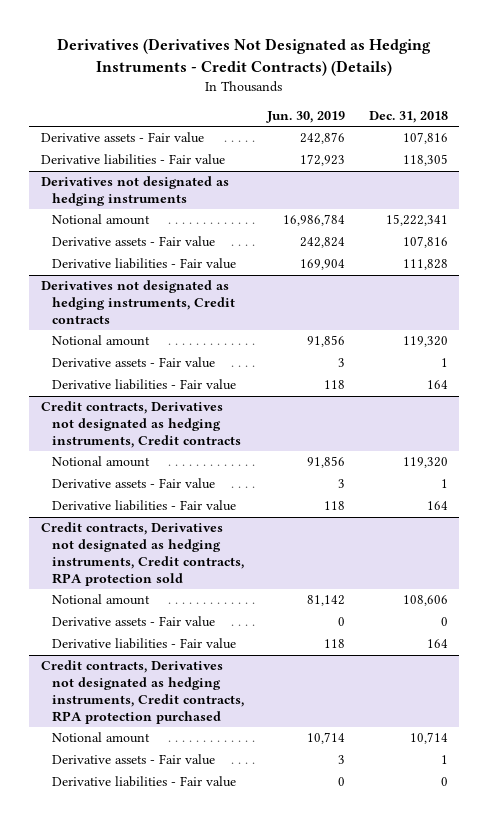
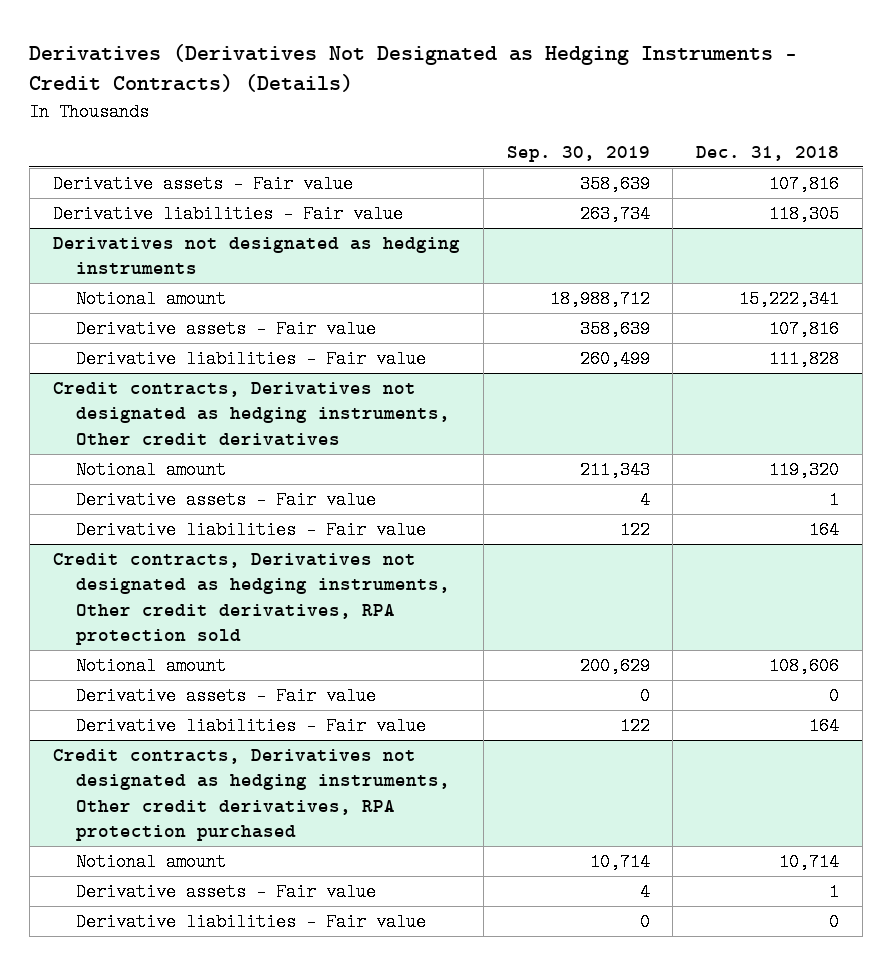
- | Jun. 30, 2019 | Dec. 31, 2018
+ | Sep. 30, 2019 | Dec. 31, 2018
- Derivatives not designated as hedging instruments, Credit contracts
- Notional amount | 91,856 | 119,320
- Derivative assets - Fair value | 3 | 1
- Derivative liabilities - Fair value | 118 | 164
- Credit contracts, Derivatives not designated as hedging instruments, Credit contracts
+ Credit contracts, Derivatives not designated as hedging instruments, Other credit derivatives
- Credit contracts, Derivatives not designated as hedging instruments, Credit contracts, RPA protection sold
+ Credit contracts, Derivatives not designated as hedging instruments, Other credit derivatives, RPA protection sold
- Credit contracts, Derivatives not designated as hedging instruments, Credit contracts, RPA protection purchased
+ Credit contracts, Derivatives not designated as hedging instruments, Other credit derivatives, RPA protection purchased

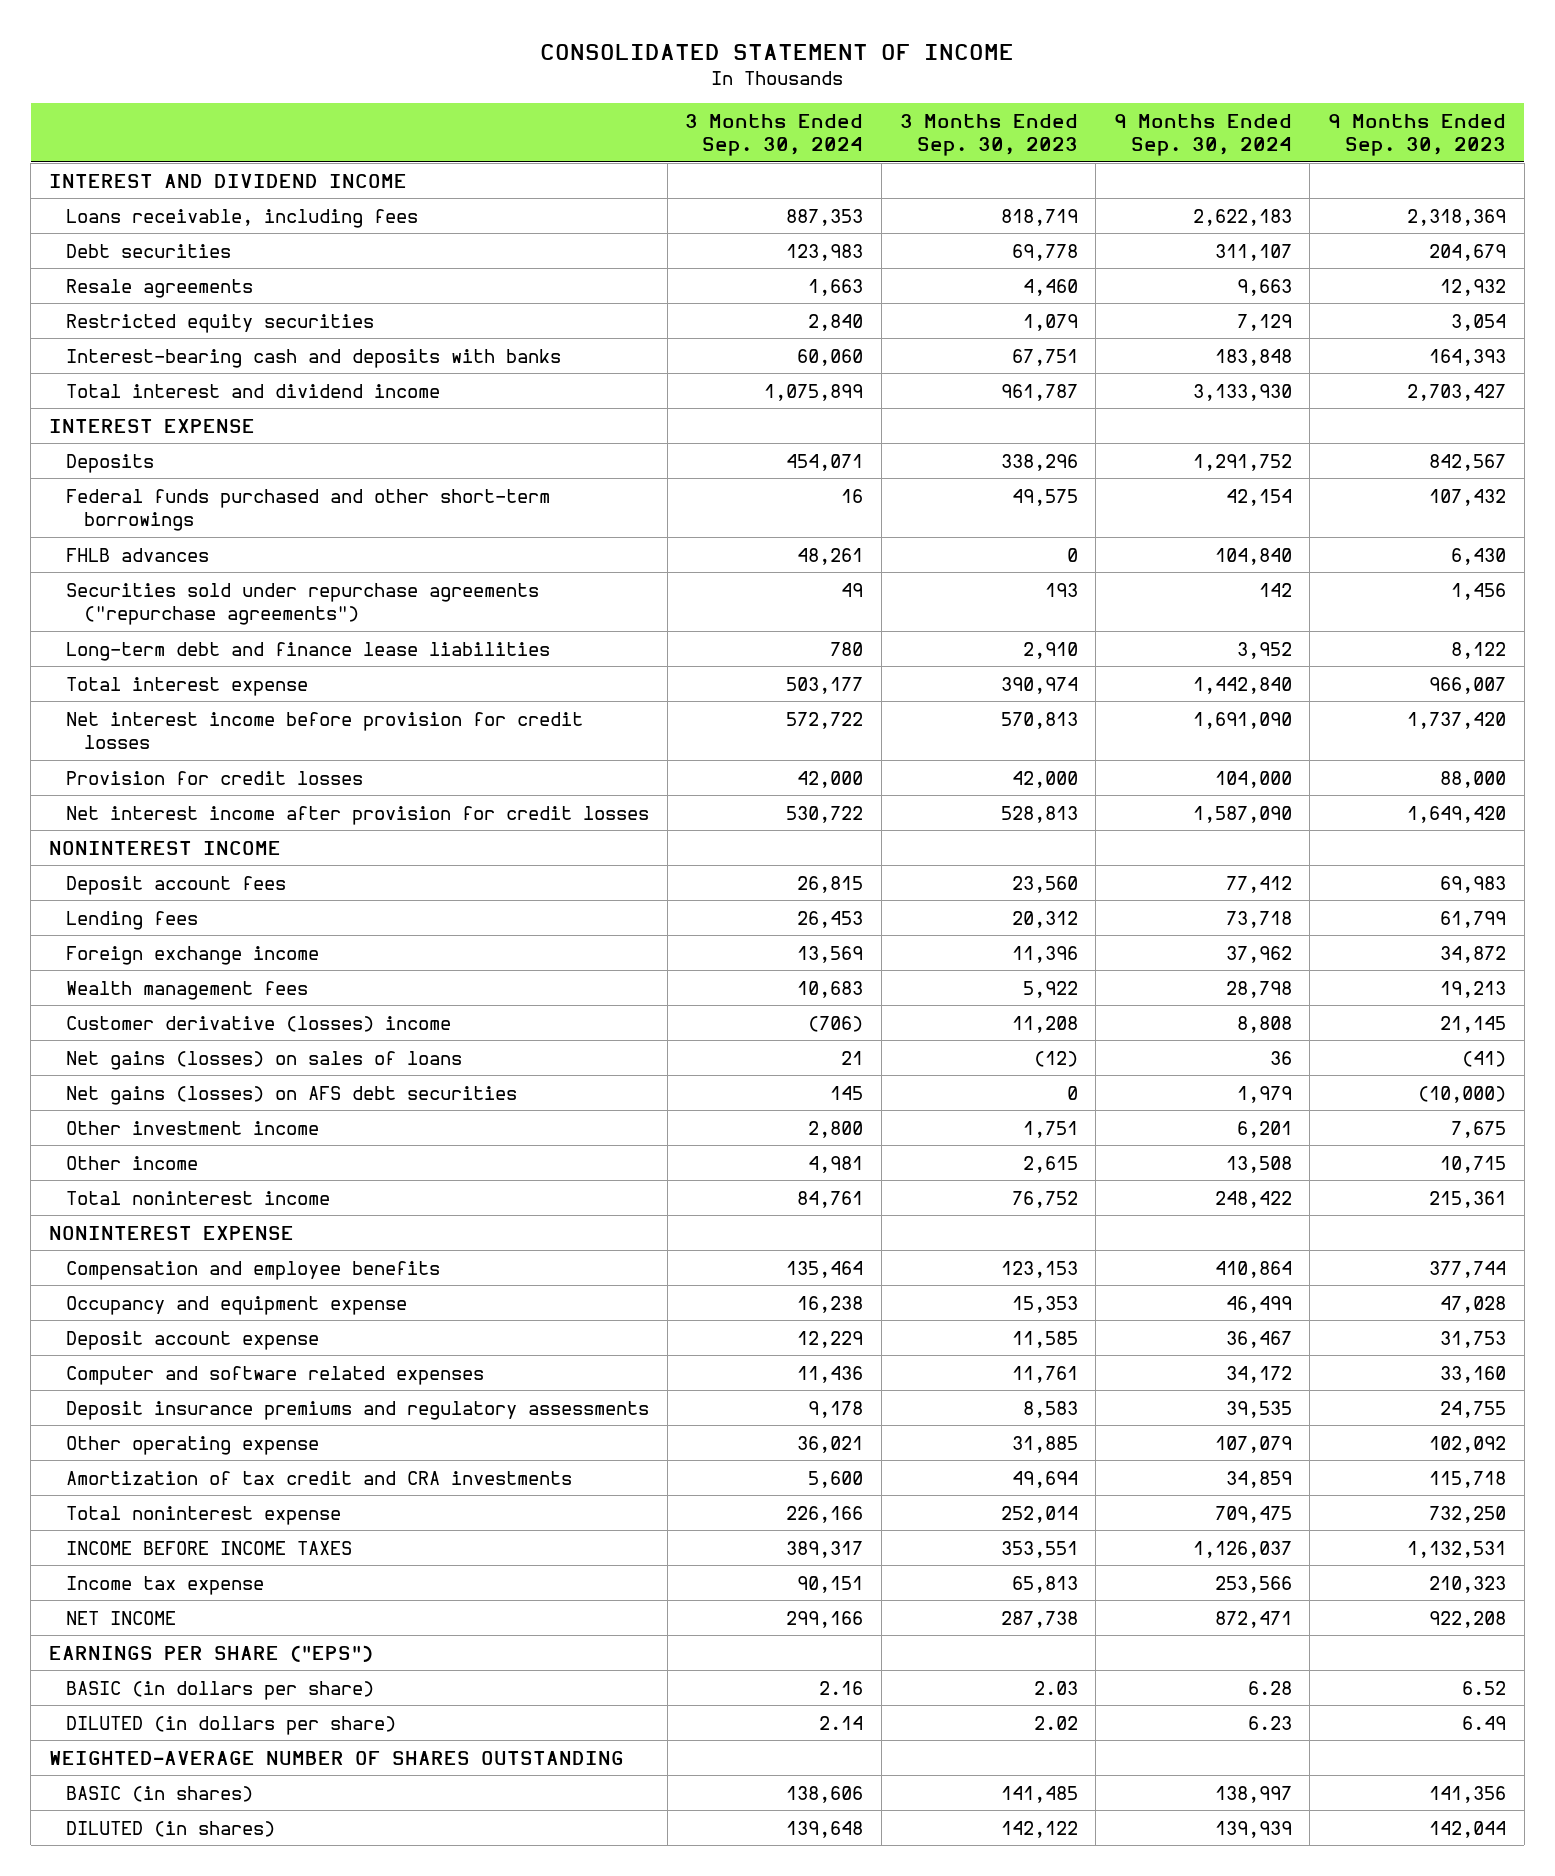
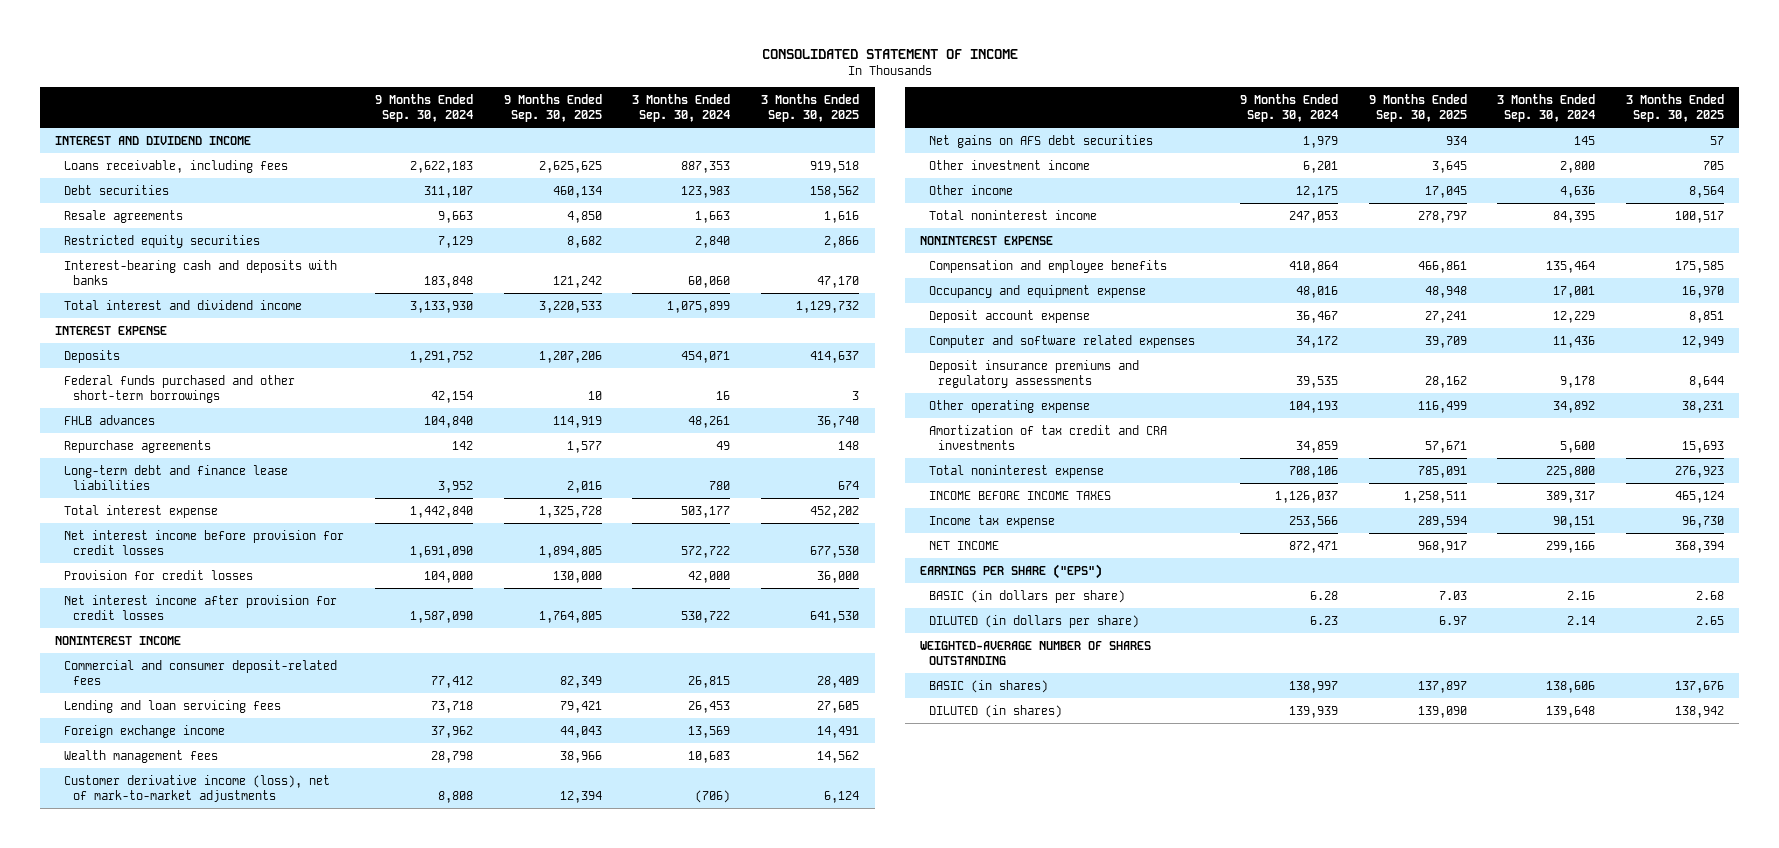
- | 3 Months Ended Sep. 30, 2024 | 3 Months Ended Sep. 30, 2023 | 9 Months Ended Sep. 30, 2024 | 9 Months Ended Sep. 30, 2023
+ | 9 Months Ended Sep. 30, 2024 | 9 Months Ended Sep. 30, 2025 | 3 Months Ended Sep. 30, 2024 | 3 Months Ended Sep. 30, 2025
- Securities sold under repurchase agreements ("repurchase agreements") | 49 | 193 | 142 | 1,456
+ Repurchase agreements | 142 | 1,577 | 49 | 148
- Deposit account fees | 26,815 | 23,560 | 77,412 | 69,983
- Lending fees | 26,453 | 20,312 | 73,718 | 61,799
+ Commercial and consumer deposit-related fees | 77,412 | 82,349 | 26,815 | 28,409
+ Lending and loan servicing fees | 73,718 | 79,421 | 26,453 | 27,605
- Customer derivative (losses) income | (706) | 11,208 | 8,808 | 21,145
- Net gains (losses) on sales of loans | 21 | (12) | 36 | (41)
- Net gains (losses) on AFS debt securities | 145 | 0 | 1,979 | (10,000)
+ Customer derivative income (loss), net of mark-to-market adjustments | 8,808 | 12,394 | (706) | 6,124
+ Net gains on AFS debt securities | 1,979 | 934 | 145 | 57
- Other income | 4,981 | 2,615 | 13,508 | 10,715
- Total noninterest income | 84,761 | 76,752 | 248,422 | 215,361
+ Other income | 12,175 | 17,045 | 4,636 | 8,564
+ Total noninterest income | 247,053 | 278,797 | 84,395 | 100,517
- Occupancy and equipment expense | 16,238 | 15,353 | 46,499 | 47,028
+ Occupancy and equipment expense | 48,016 | 48,948 | 17,001 | 16,970
- Other operating expense | 36,021 | 31,885 | 107,079 | 102,092
+ Other operating expense | 104,193 | 116,499 | 34,892 | 38,231
- Total noninterest expense | 226,166 | 252,014 | 709,475 | 732,250
+ Total noninterest expense | 708,106 | 785,091 | 225,800 | 276,923

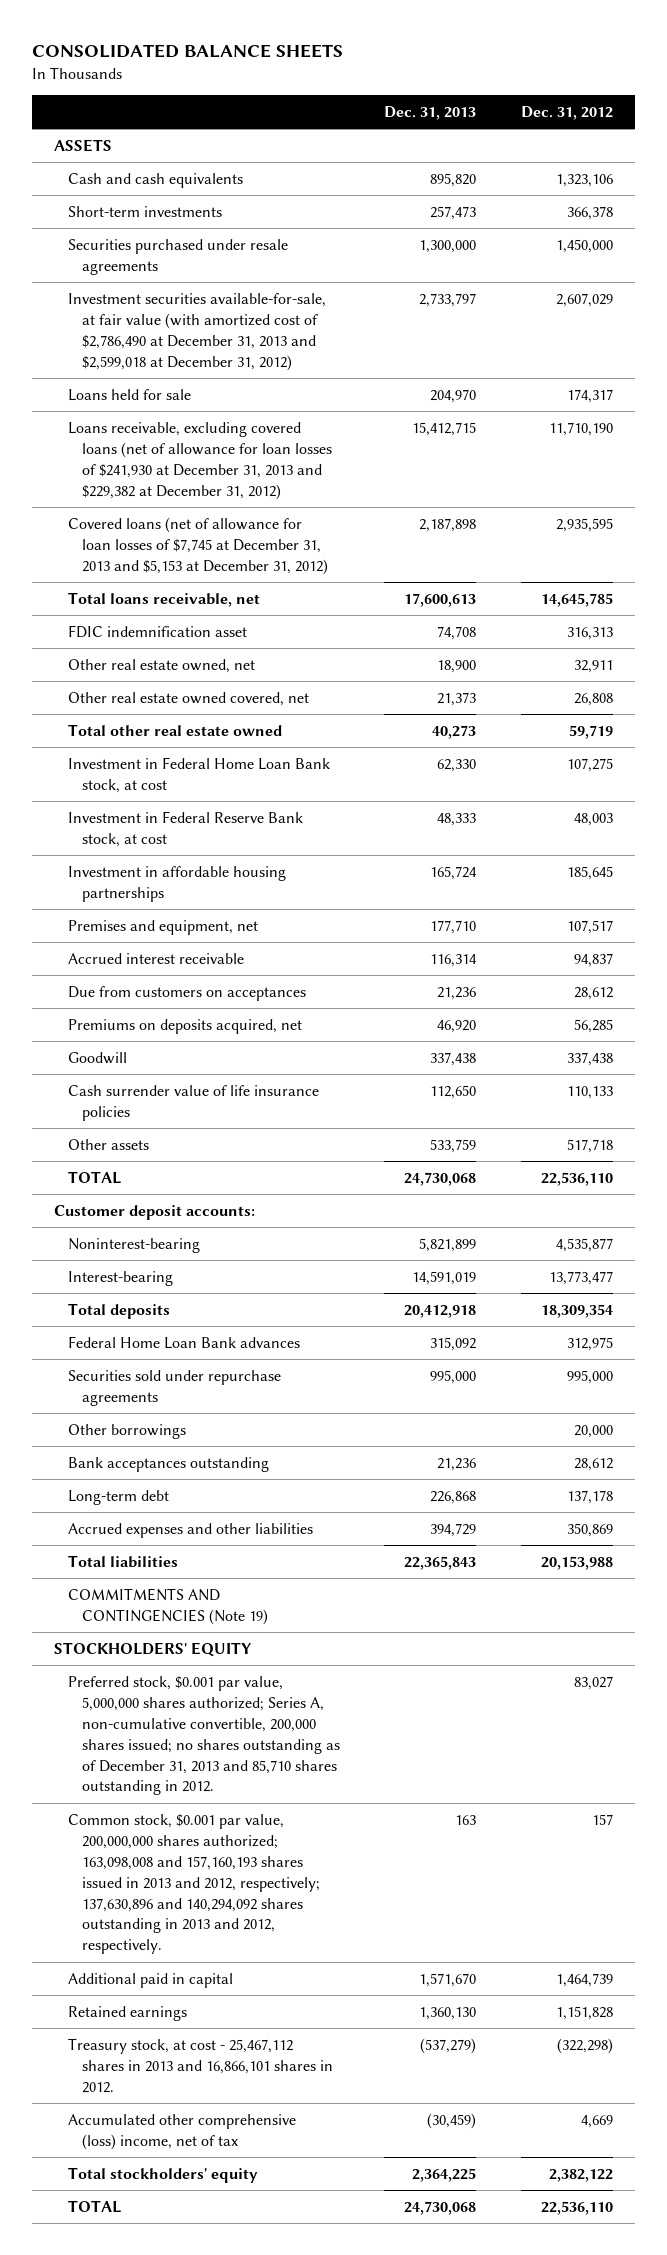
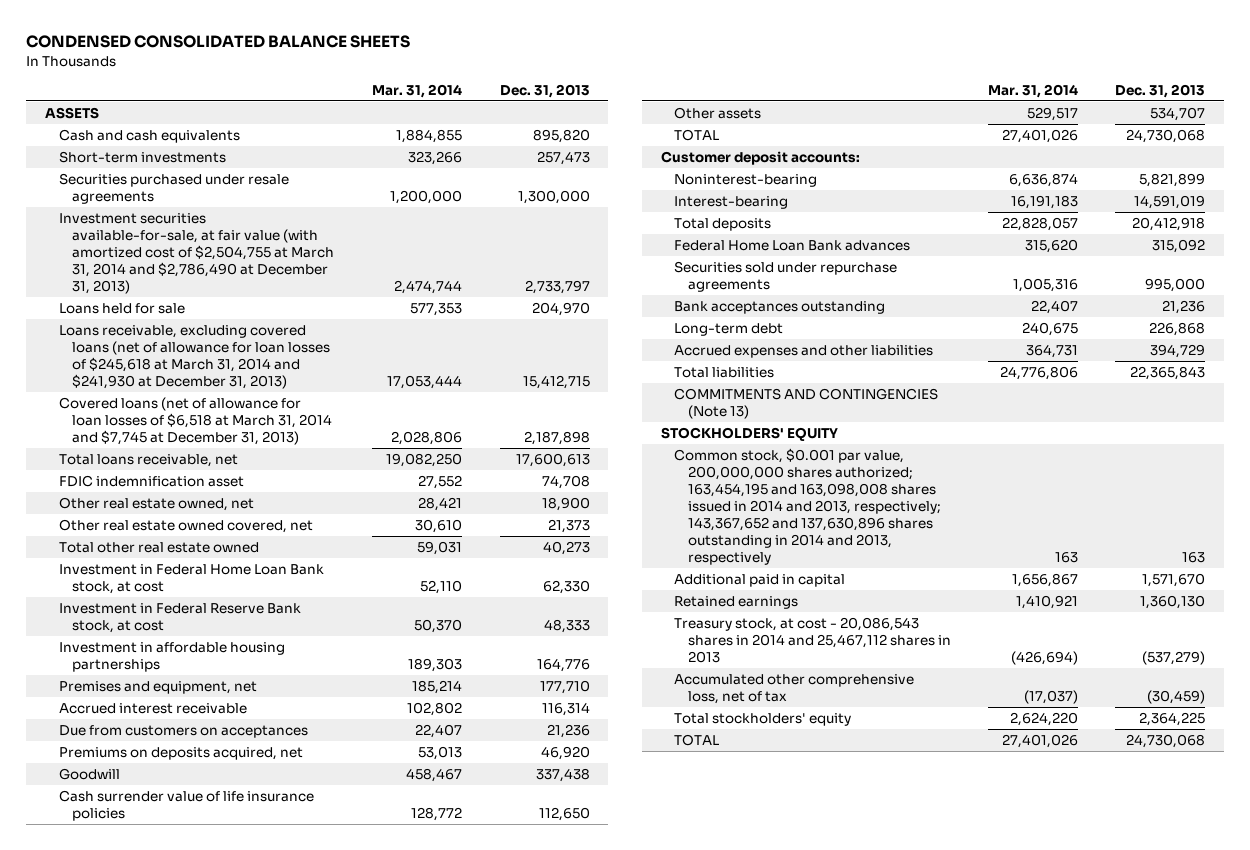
- CONSOLIDATED BALANCE SHEETS
+ CONDENSED CONSOLIDATED BALANCE SHEETS
- | Dec. 31, 2013 | Dec. 31, 2012
+ | Mar. 31, 2014 | Dec. 31, 2013
- Investment securities available-for-sale, at fair value (with amortized cost of $2,786,490 at December 31, 2013 and $2,599,018 at December 31, 2012) | 2,733,797 | 2,607,029
+ Investment securities available-for-sale, at fair value (with amortized cost of $2,504,755 at March 31, 2014 and $2,786,490 at December 31, 2013) | 2,474,744 | 2,733,797
- Loans receivable, excluding covered loans (net of allowance for loan losses of $241,930 at December 31, 2013 and $229,382 at December 31, 2012) | 15,412,715 | 11,710,190
- Covered loans (net of allowance for loan losses of $7,745 at December 31, 2013 and $5,153 at December 31, 2012) | 2,187,898 | 2,935,595
+ Loans receivable, excluding covered loans (net of allowance for loan losses of $245,618 at March 31, 2014 and $241,930 at December 31, 2013) | 17,053,444 | 15,412,715
+ Covered loans (net of allowance for loan losses of $6,518 at March 31, 2014 and $7,745 at December 31, 2013) | 2,028,806 | 2,187,898
- Investment in affordable housing partnerships | 165,724 | 185,645
+ Investment in affordable housing partnerships | 189,303 | 164,776
- Other assets | 533,759 | 517,718
+ Other assets | 529,517 | 534,707
- Other borrowings | | 20,000
- COMMITMENTS AND CONTINGENCIES (Note 19)
+ COMMITMENTS AND CONTINGENCIES (Note 13)
- Preferred stock, $0.001 par value, 5,000,000 shares authorized; Series A, non-cumulative convertible, 200,000 shares issued; no shares outstanding as of December 31, 2013 and 85,710 shares outstanding in 2012. | | 83,027
- Common stock, $0.001 par value, 200,000,000 shares authorized; 163,098,008 and 157,160,193 shares issued in 2013 and 2012, respectively; 137,630,896 and 140,294,092 shares outstanding in 2013 and 2012, respectively. | 163 | 157
+ Common stock, $0.001 par value, 200,000,000 shares authorized; 163,454,195 and 163,098,008 shares issued in 2014 and 2013, respectively; 143,367,652 and 137,630,896 shares outstanding in 2014 and 2013, respectively | 163 | 163
- Treasury stock, at cost - 25,467,112 shares in 2013 and 16,866,101 shares in 2012. | (537,279) | (322,298)
- Accumulated other comprehensive (loss) income, net of tax | (30,459) | 4,669
+ Treasury stock, at cost - 20,086,543 shares in 2014 and 25,467,112 shares in 2013 | (426,694) | (537,279)
+ Accumulated other comprehensive loss, net of tax | (17,037) | (30,459)

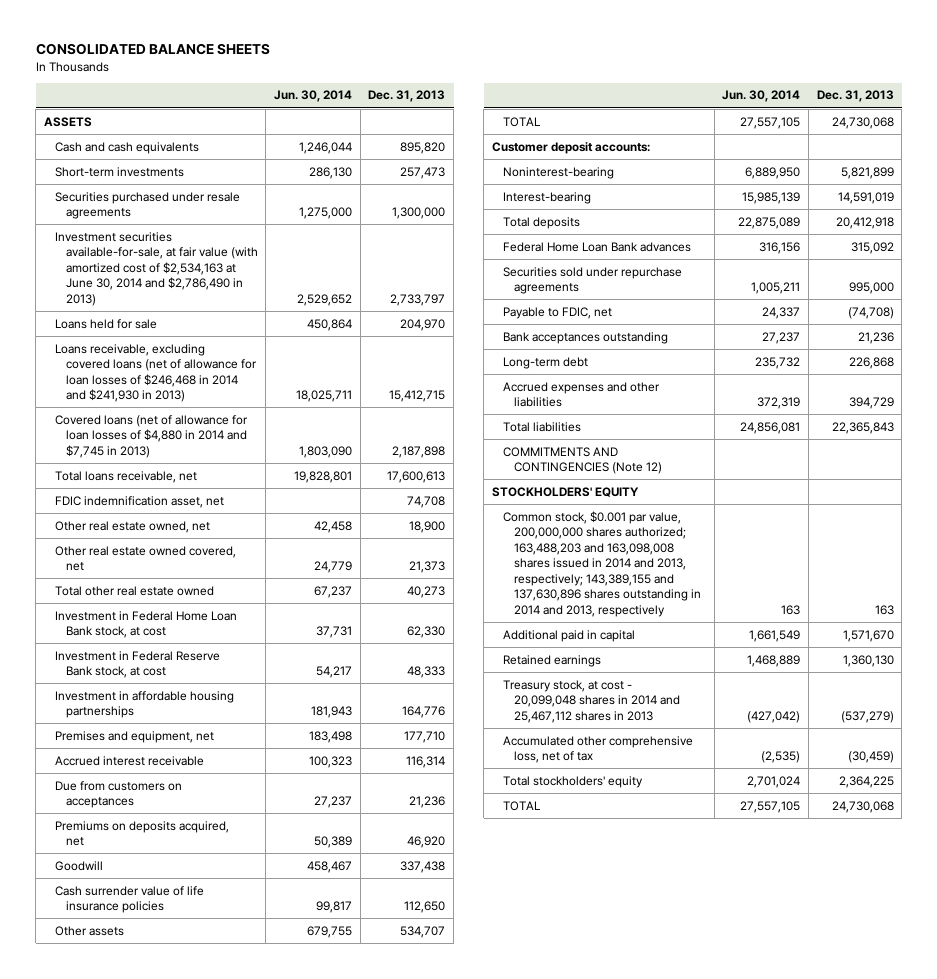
- CONDENSED CONSOLIDATED BALANCE SHEETS
+ CONSOLIDATED BALANCE SHEETS
- | Mar. 31, 2014 | Dec. 31, 2013
+ | Jun. 30, 2014 | Dec. 31, 2013
- Investment securities available-for-sale, at fair value (with amortized cost of $2,504,755 at March 31, 2014 and $2,786,490 at December 31, 2013) | 2,474,744 | 2,733,797
+ Investment securities available-for-sale, at fair value (with amortized cost of $2,534,163 at June 30, 2014 and $2,786,490 in 2013) | 2,529,652 | 2,733,797
- Loans receivable, excluding covered loans (net of allowance for loan losses of $245,618 at March 31, 2014 and $241,930 at December 31, 2013) | 17,053,444 | 15,412,715
- Covered loans (net of allowance for loan losses of $6,518 at March 31, 2014 and $7,745 at December 31, 2013) | 2,028,806 | 2,187,898
+ Loans receivable, excluding covered loans (net of allowance for loan losses of $246,468 in 2014 and $241,930 in 2013) | 18,025,711 | 15,412,715
+ Covered loans (net of allowance for loan losses of $4,880 in 2014 and $7,745 in 2013) | 1,803,090 | 2,187,898
- FDIC indemnification asset | 27,552 | 74,708
+ FDIC indemnification asset, net | | 74,708
+ Payable to FDIC, net | 24,337 | (74,708)
- COMMITMENTS AND CONTINGENCIES (Note 13)
+ COMMITMENTS AND CONTINGENCIES (Note 12)
- Common stock, $0.001 par value, 200,000,000 shares authorized; 163,454,195 and 163,098,008 shares issued in 2014 and 2013, respectively; 143,367,652 and 137,630,896 shares outstanding in 2014 and 2013, respectively | 163 | 163
+ Common stock, $0.001 par value, 200,000,000 shares authorized; 163,488,203 and 163,098,008 shares issued in 2014 and 2013, respectively; 143,389,155 and 137,630,896 shares outstanding in 2014 and 2013, respectively | 163 | 163
- Treasury stock, at cost - 20,086,543 shares in 2014 and 25,467,112 shares in 2013 | (426,694) | (537,279)
+ Treasury stock, at cost - 20,099,048 shares in 2014 and 25,467,112 shares in 2013 | (427,042) | (537,279)

